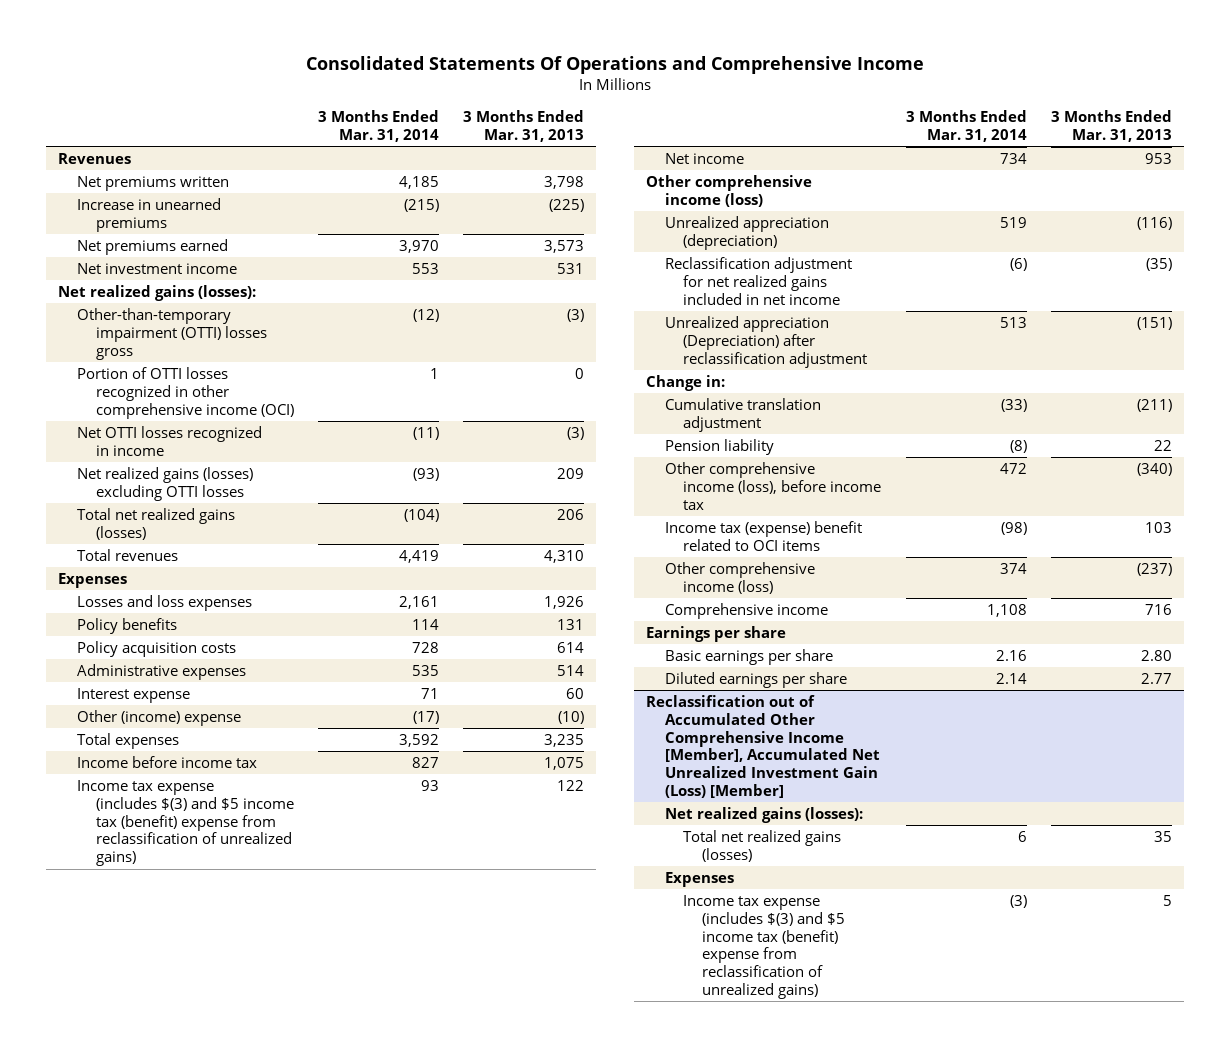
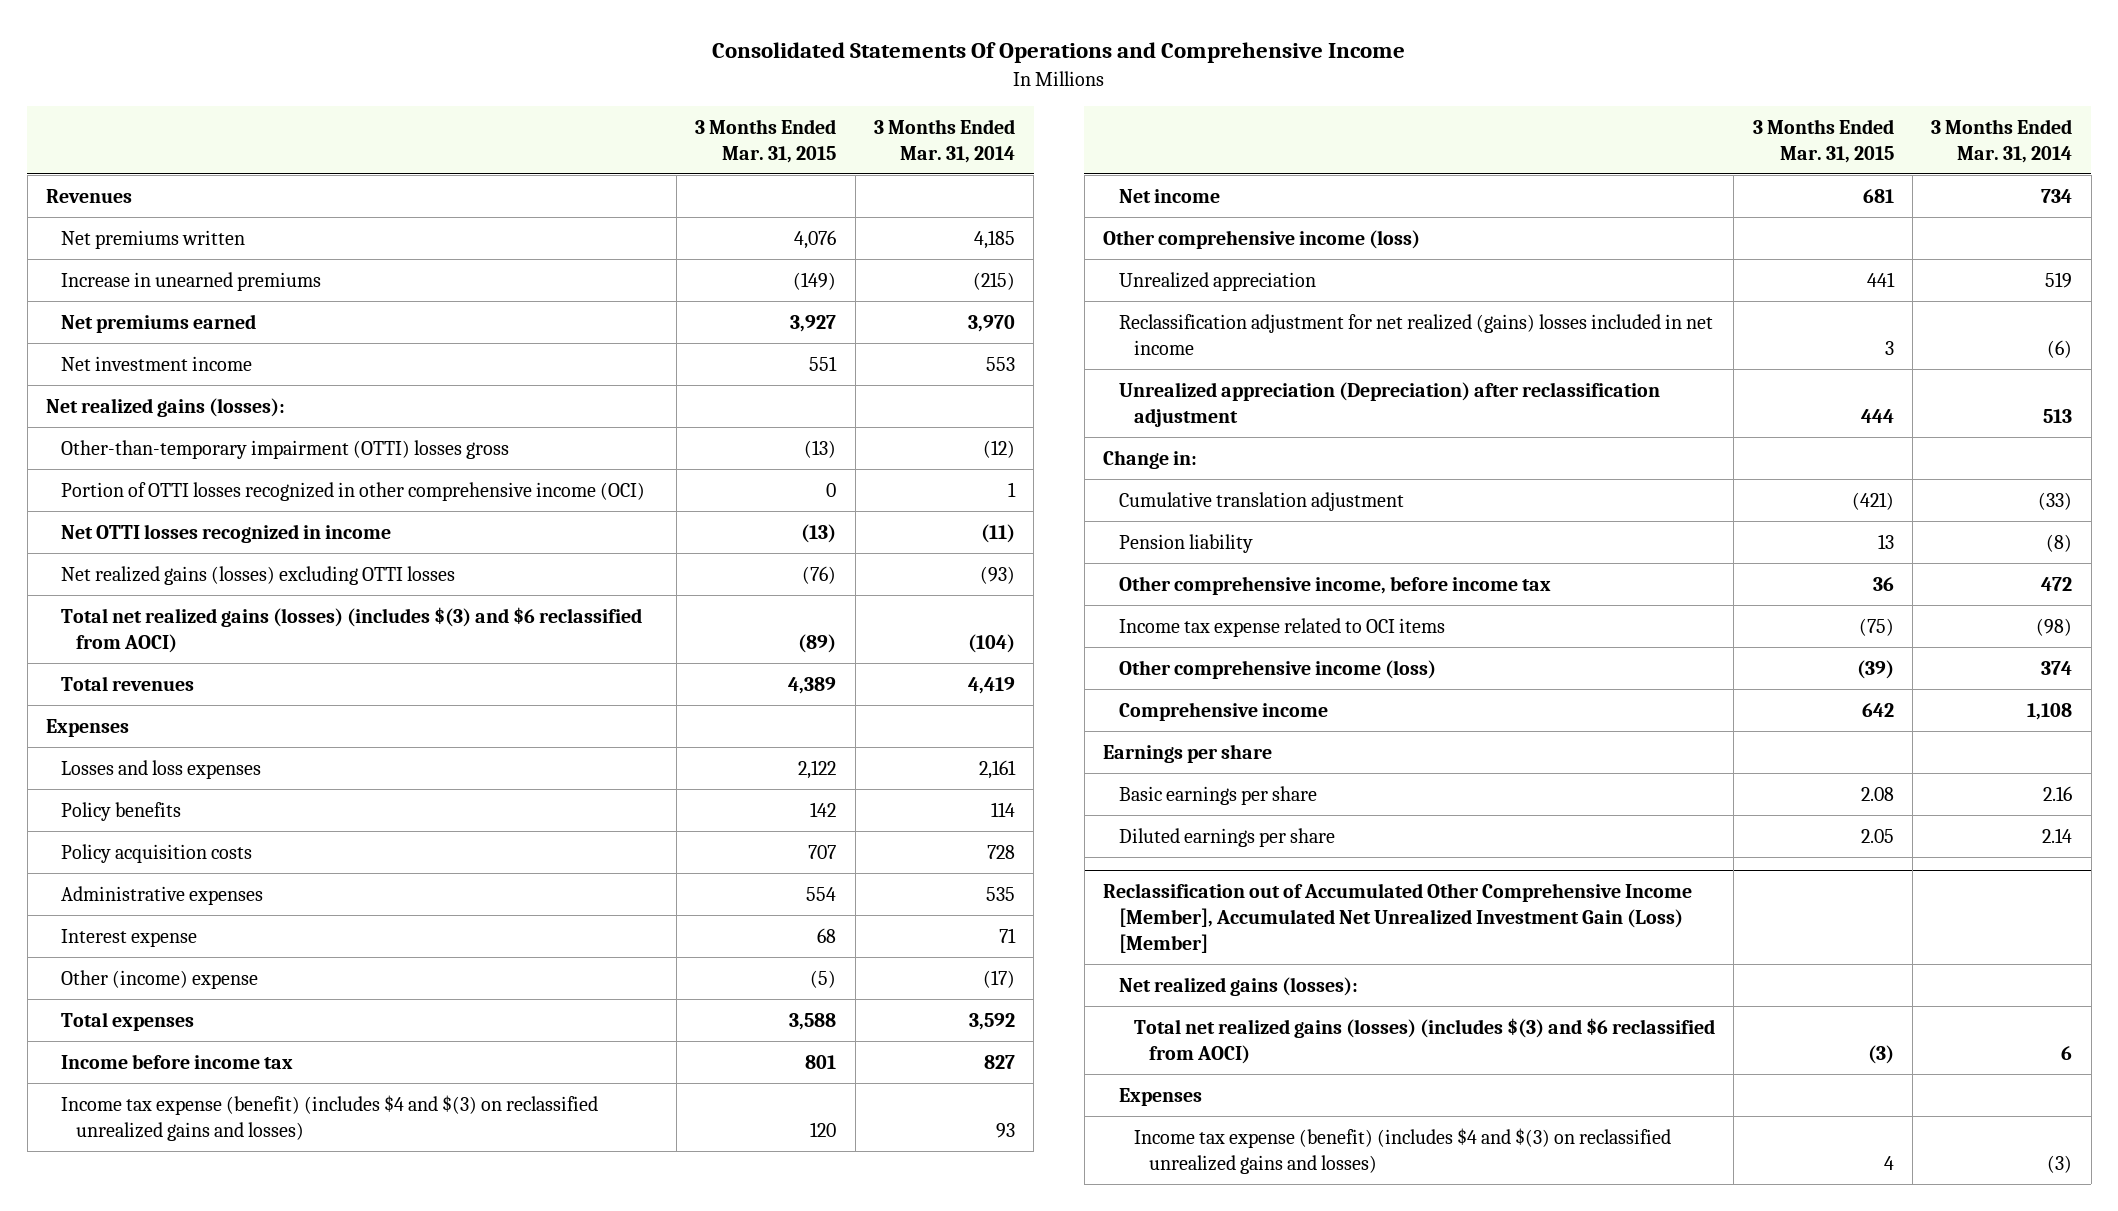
- | 3 Months Ended Mar. 31, 2014 | 3 Months Ended Mar. 31, 2013
+ | 3 Months Ended Mar. 31, 2015 | 3 Months Ended Mar. 31, 2014
- Total net realized gains (losses) | (104) | 206
+ Total net realized gains (losses) (includes $(3) and $6 reclassified from AOCI) | (89) | (104)
- Income tax expense (includes $(3) and $5 income tax (benefit) expense from reclassification of unrealized gains) | 93 | 122
+ Income tax expense (benefit) (includes $4 and $(3) on reclassified unrealized gains and losses) | 120 | 93
- Unrealized appreciation (depreciation) | 519 | (116)
- Reclassification adjustment for net realized gains included in net income | (6) | (35)
+ Unrealized appreciation | 441 | 519
+ Reclassification adjustment for net realized (gains) losses included in net income | 3 | (6)
- Other comprehensive income (loss), before income tax | 472 | (340)
- Income tax (expense) benefit related to OCI items | (98) | 103
+ Other comprehensive income, before income tax | 36 | 472
+ Income tax expense related to OCI items | (75) | (98)
@ Reclassification out of Accumulated Other Comprehensive Income [Member], Accumulated Net Unrealized Investment Gain (Loss) [Member]
- Total net realized gains (losses) | 6 | 35
+ Total net realized gains (losses) (includes $(3) and $6 reclassified from AOCI) | (3) | 6
- Income tax expense (includes $(3) and $5 income tax (benefit) expense from reclassification of unrealized gains) | (3) | 5
+ Income tax expense (benefit) (includes $4 and $(3) on reclassified unrealized gains and losses) | 4 | (3)

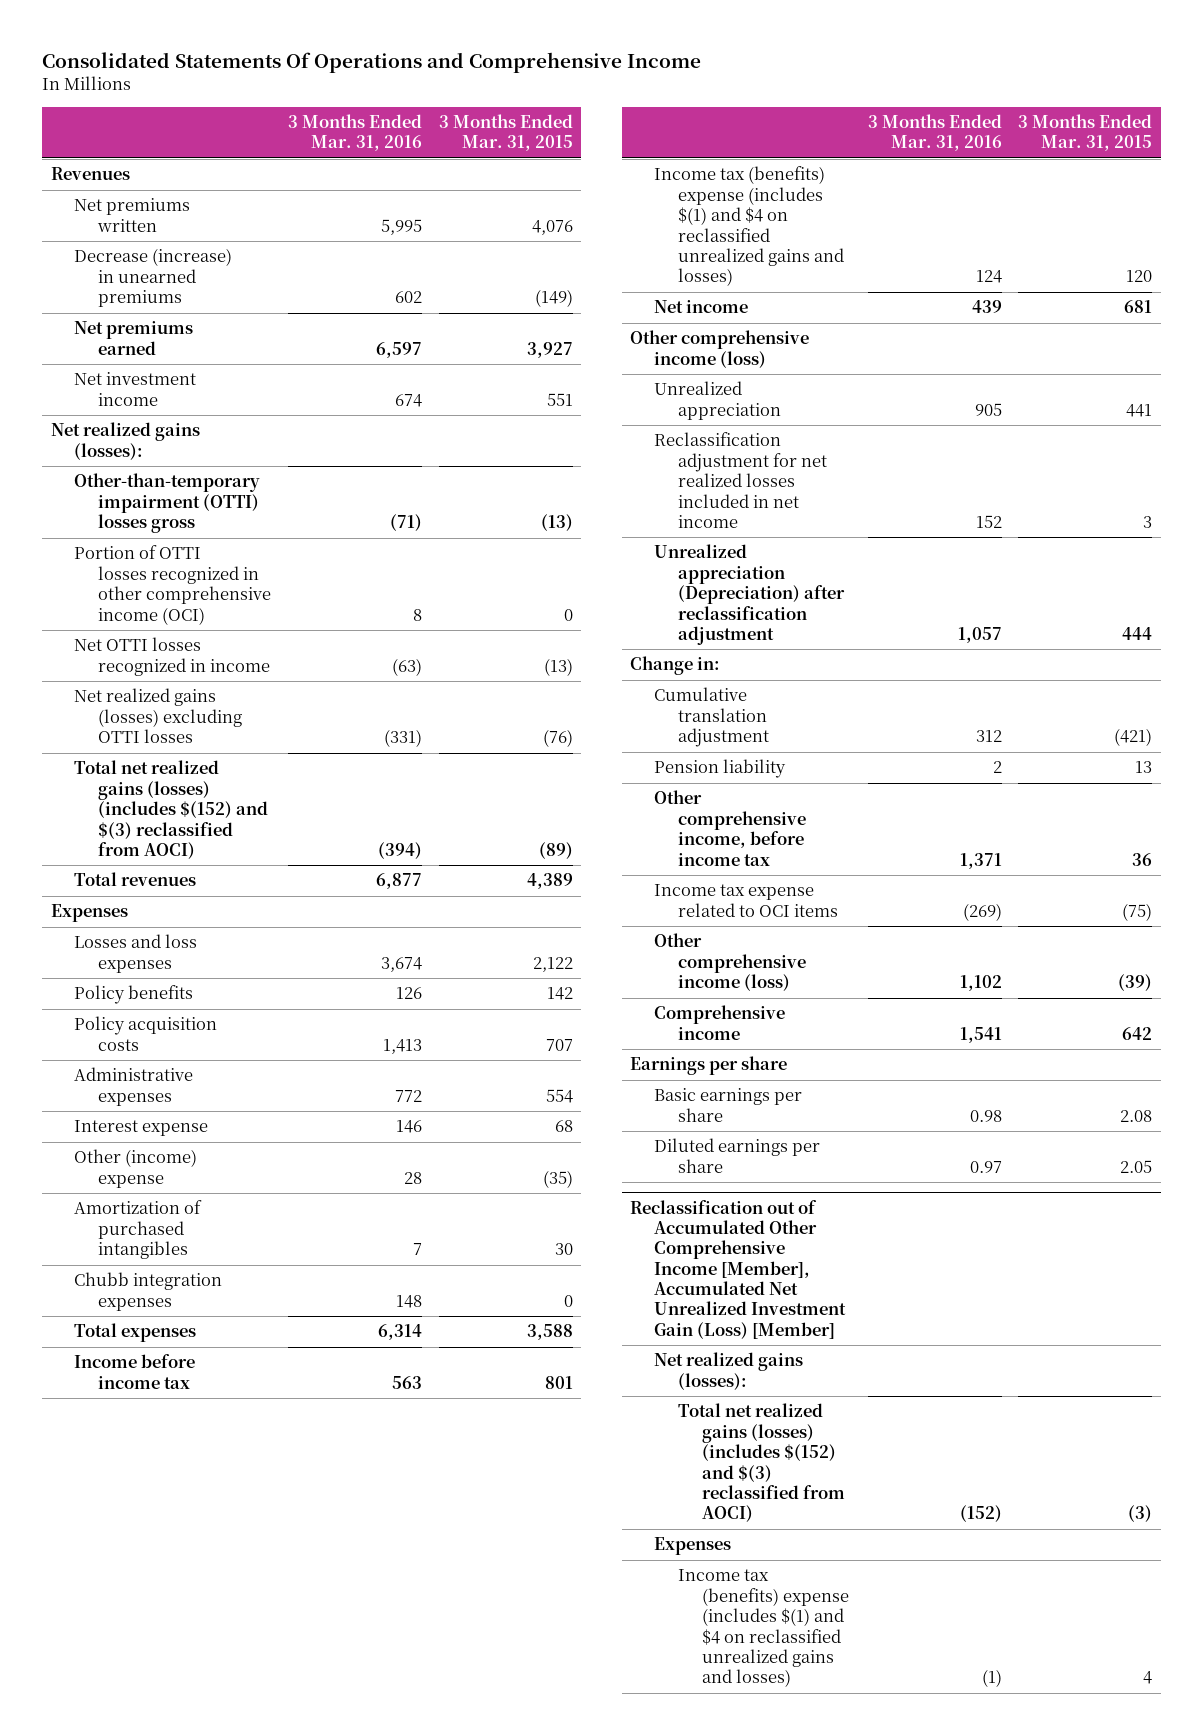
- | 3 Months Ended Mar. 31, 2015 | 3 Months Ended Mar. 31, 2014
+ | 3 Months Ended Mar. 31, 2016 | 3 Months Ended Mar. 31, 2015
- Increase in unearned premiums | (149) | (215)
+ Decrease (increase) in unearned premiums | 602 | (149)
- Total net realized gains (losses) (includes $(3) and $6 reclassified from AOCI) | (89) | (104)
+ Total net realized gains (losses) (includes $(152) and $(3) reclassified from AOCI) | (394) | (89)
- Other (income) expense | (5) | (17)
+ Other (income) expense | 28 | (35)
+ Amortization of purchased intangibles | 7 | 30
+ Chubb integration expenses | 148 | 0
- Income tax expense (benefit) (includes $4 and $(3) on reclassified unrealized gains and losses) | 120 | 93
+ Income tax (benefits) expense (includes $(1) and $4 on reclassified unrealized gains and losses) | 124 | 120
- Reclassification adjustment for net realized (gains) losses included in net income | 3 | (6)
+ Reclassification adjustment for net realized losses included in net income | 152 | 3
@ Reclassification out of Accumulated Other Comprehensive Income [Member], Accumulated Net Unrealized Investment Gain (Loss) [Member]
- Total net realized gains (losses) (includes $(3) and $6 reclassified from AOCI) | (3) | 6
+ Total net realized gains (losses) (includes $(152) and $(3) reclassified from AOCI) | (152) | (3)
- Income tax expense (benefit) (includes $4 and $(3) on reclassified unrealized gains and losses) | 4 | (3)
+ Income tax (benefits) expense (includes $(1) and $4 on reclassified unrealized gains and losses) | (1) | 4

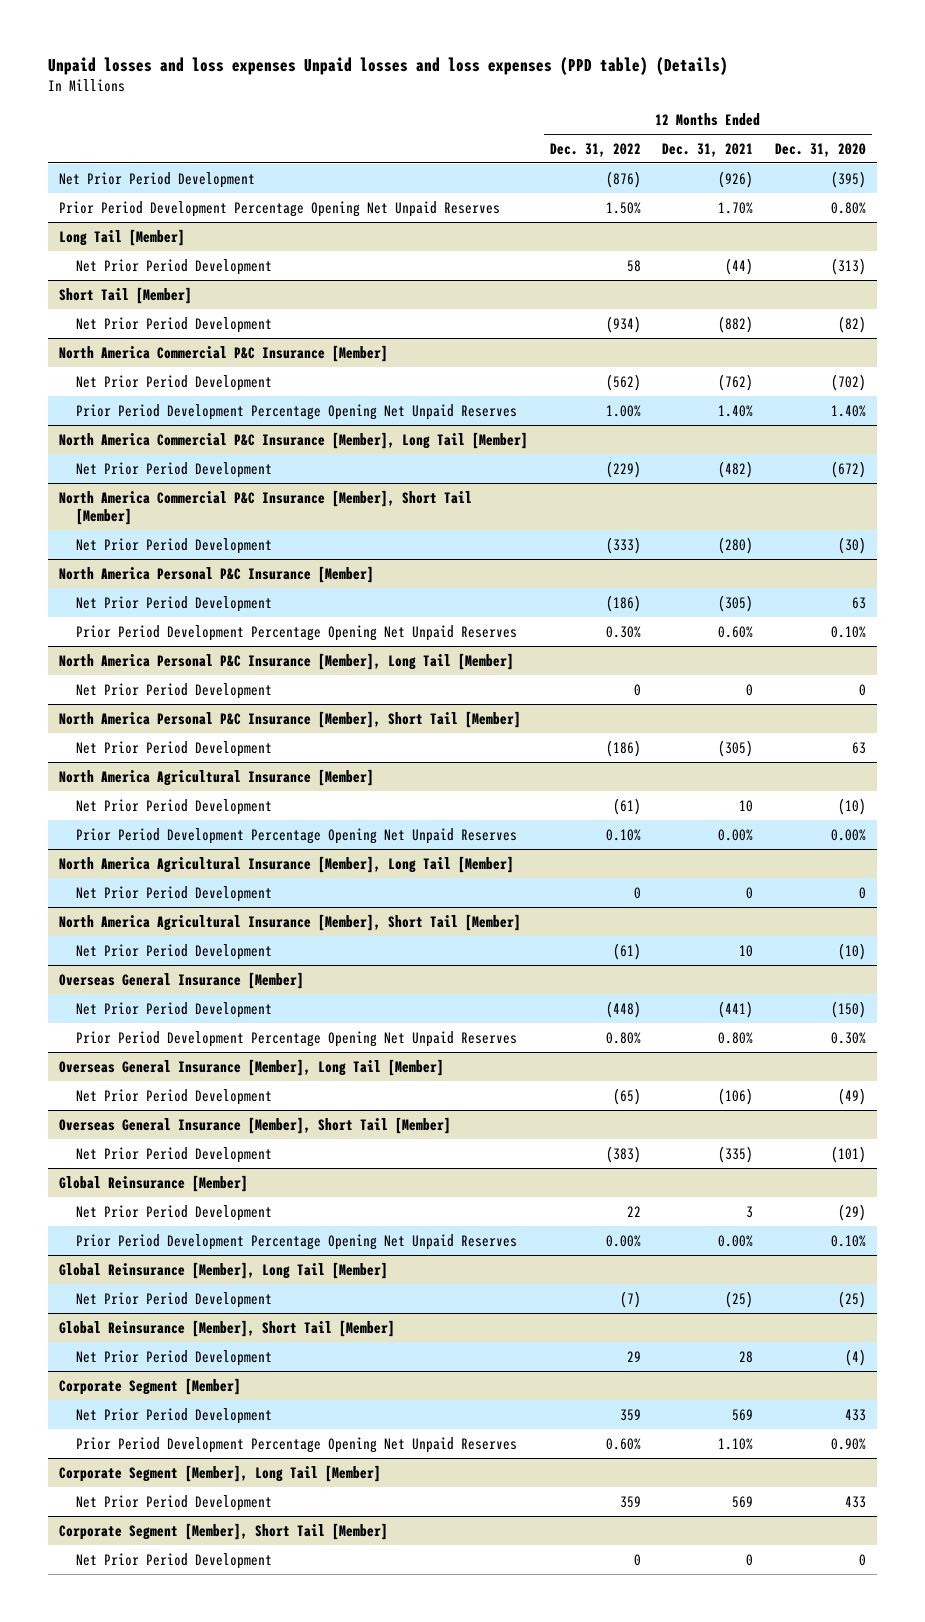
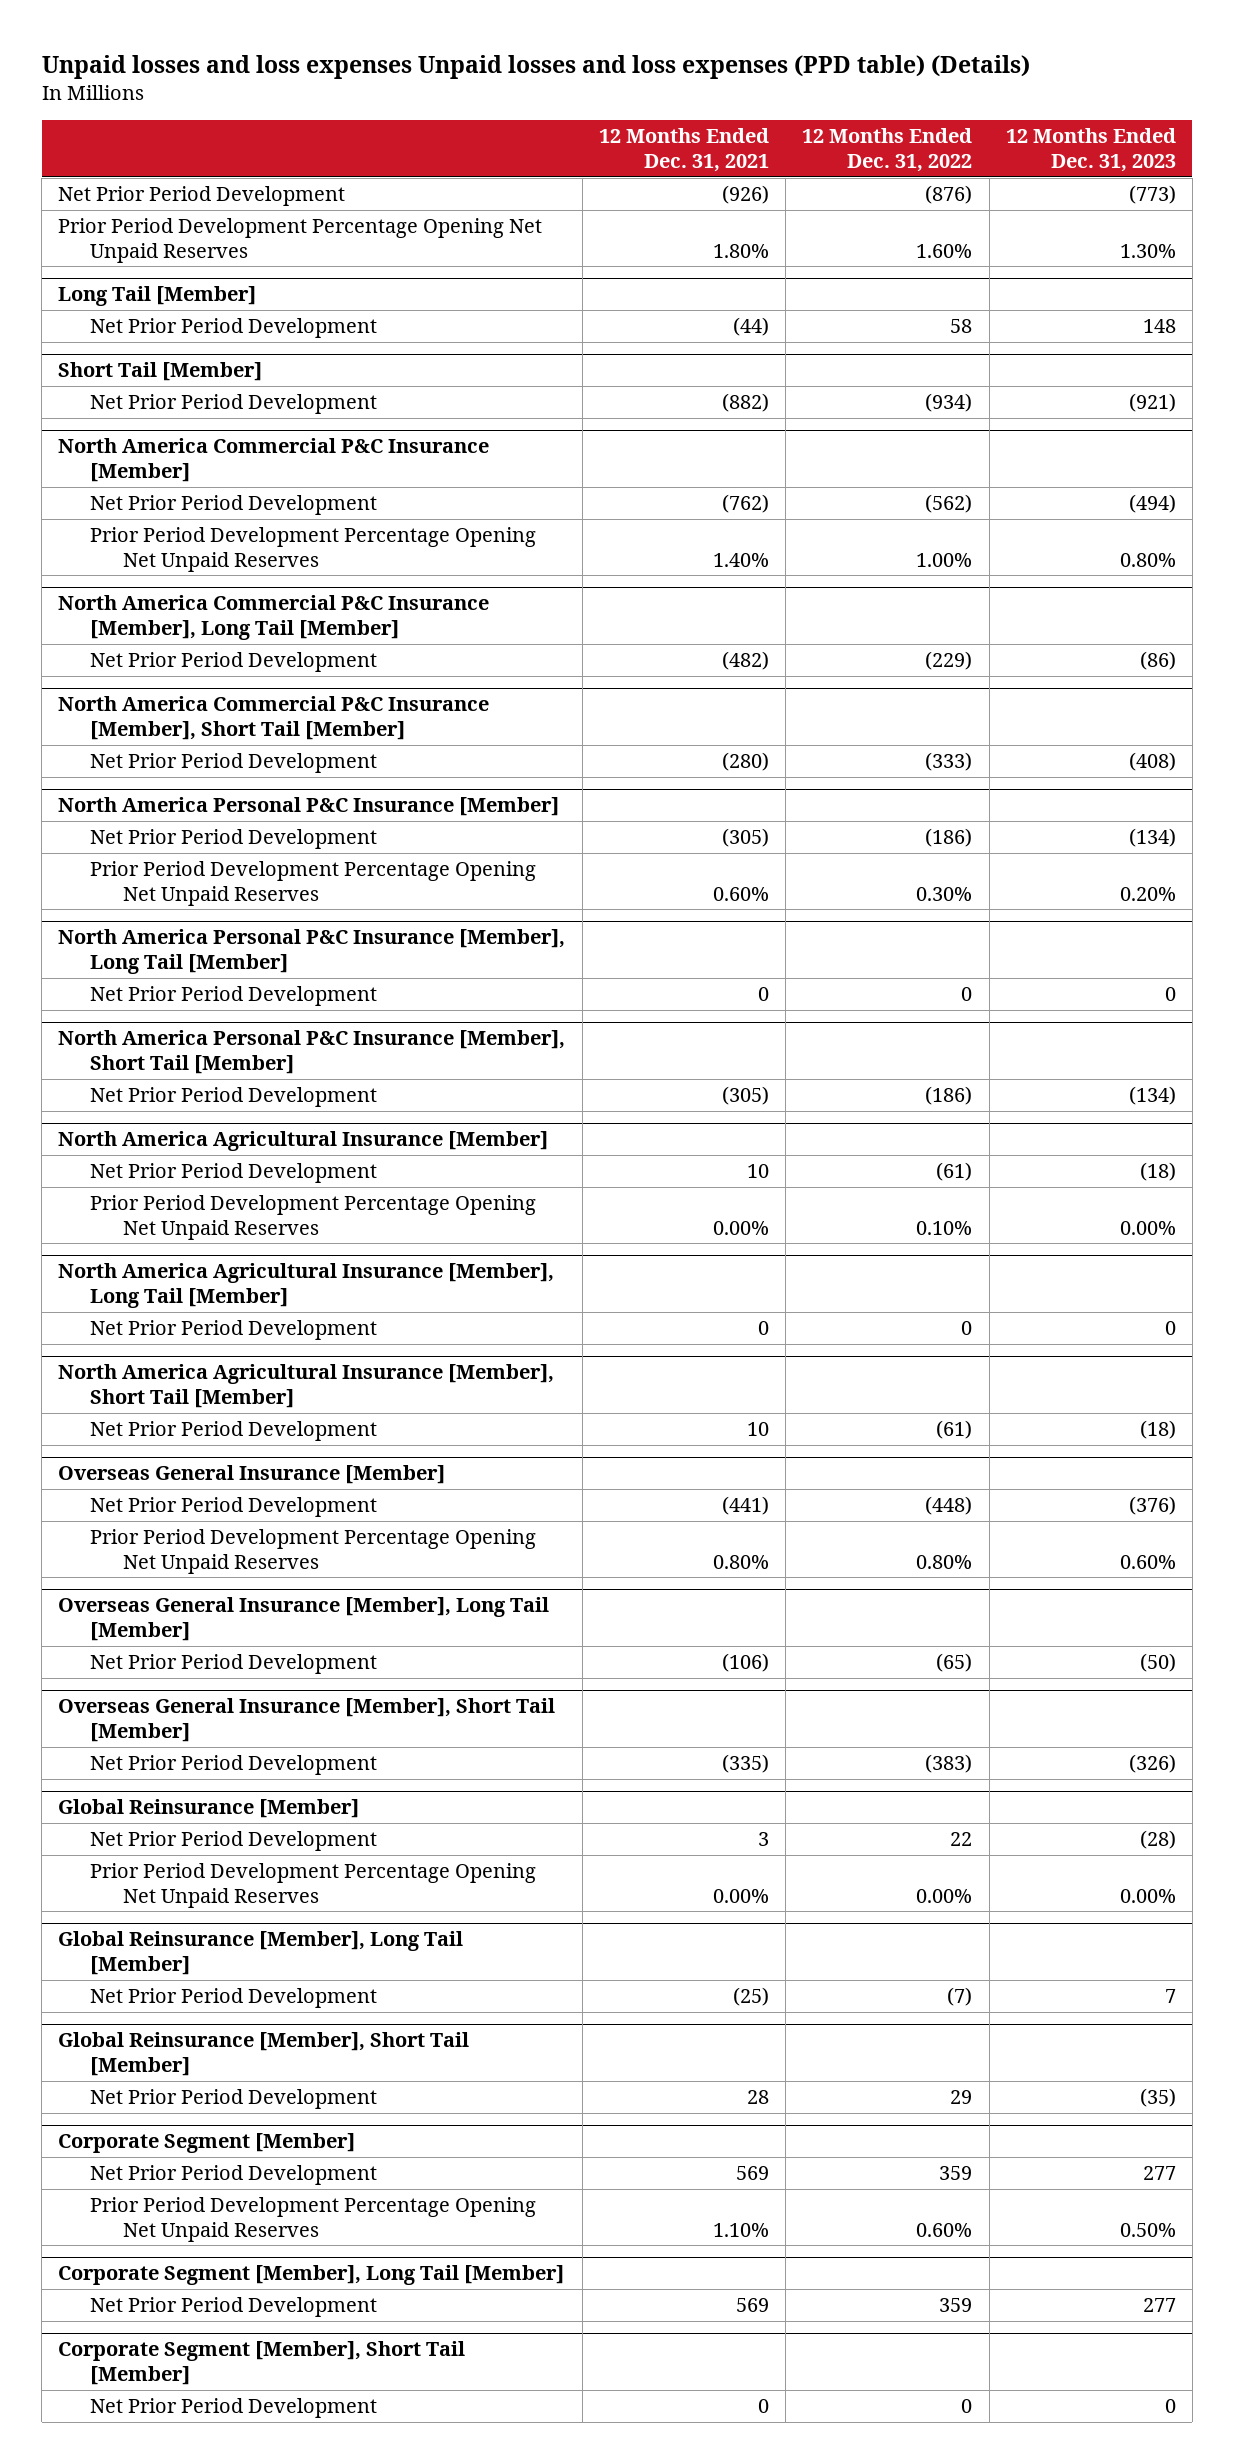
- | 12 Months Ended Dec. 31, 2022 | 12 Months Ended Dec. 31, 2021 | 12 Months Ended Dec. 31, 2020
+ | 12 Months Ended Dec. 31, 2021 | 12 Months Ended Dec. 31, 2022 | 12 Months Ended Dec. 31, 2023
- Prior Period Development Percentage Opening Net Unpaid Reserves | 1.50% | 1.70% | 0.80%
+ Prior Period Development Percentage Opening Net Unpaid Reserves | 1.80% | 1.60% | 1.30%

